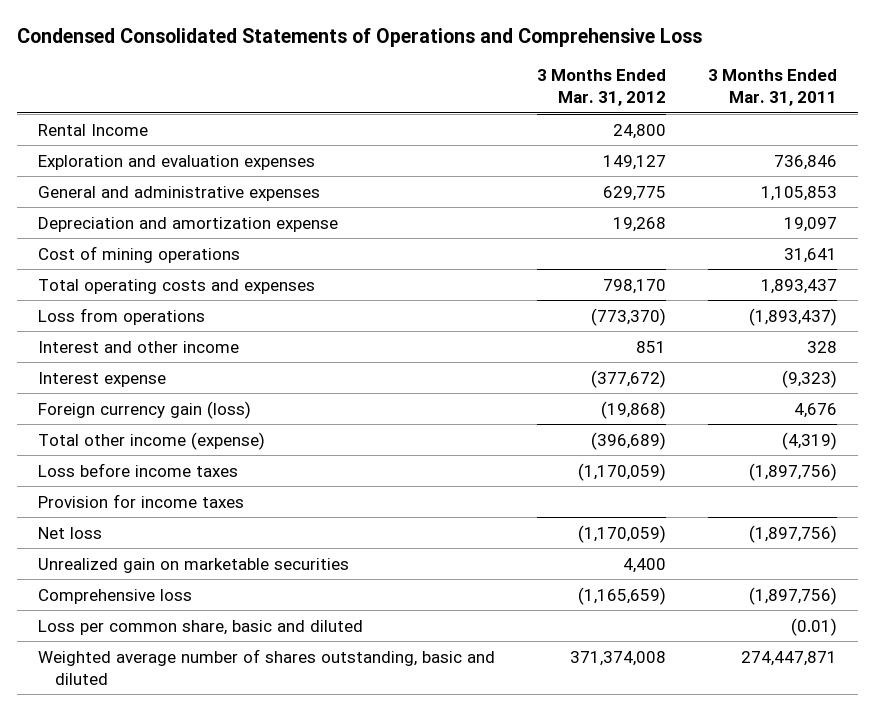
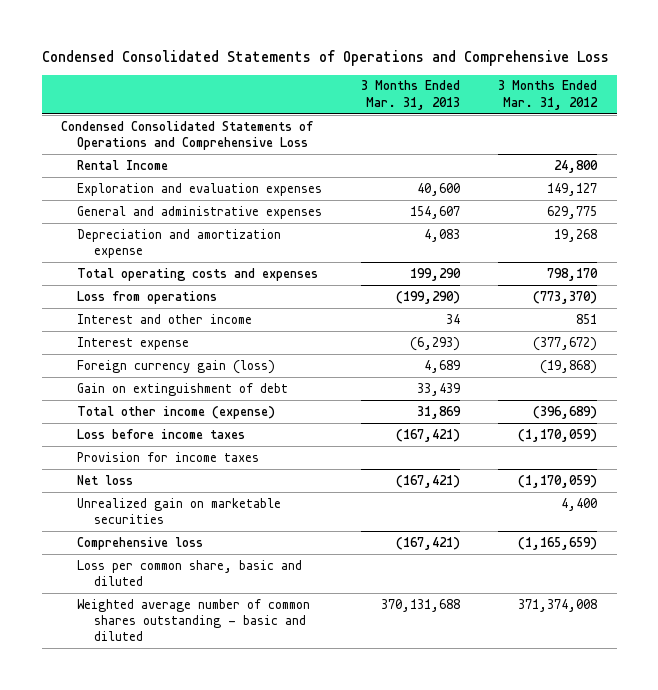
- | 3 Months Ended Mar. 31, 2012 | 3 Months Ended Mar. 31, 2011
+ | 3 Months Ended Mar. 31, 2013 | 3 Months Ended Mar. 31, 2012
+ Condensed Consolidated Statements of Operations and Comprehensive Loss
- Cost of mining operations | | 31,641
+ Gain on extinguishment of debt | 33,439 |
- Weighted average number of shares outstanding, basic and diluted | 371,374,008 | 274,447,871
+ Weighted average number of common shares outstanding - basic and diluted | 370,131,688 | 371,374,008

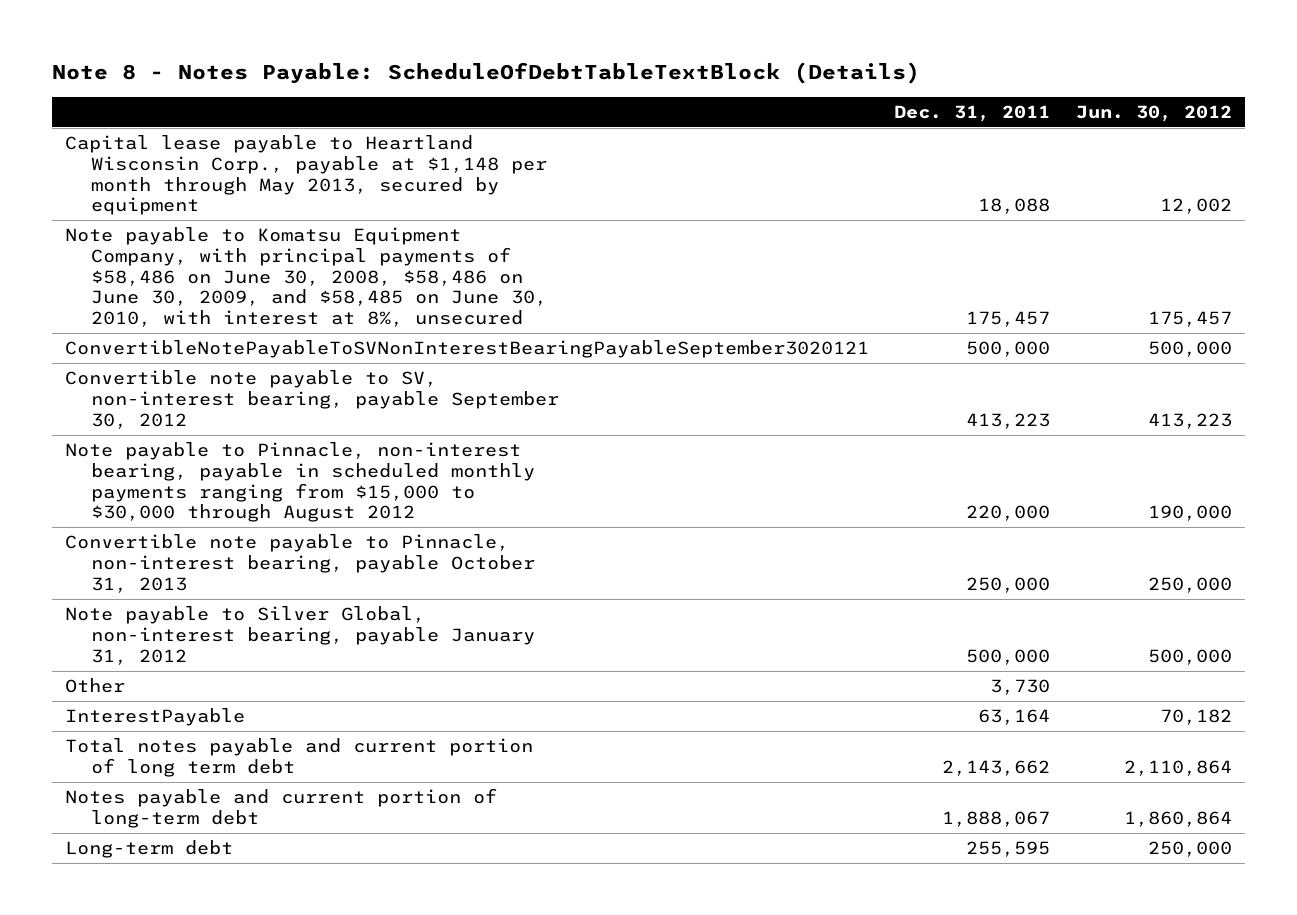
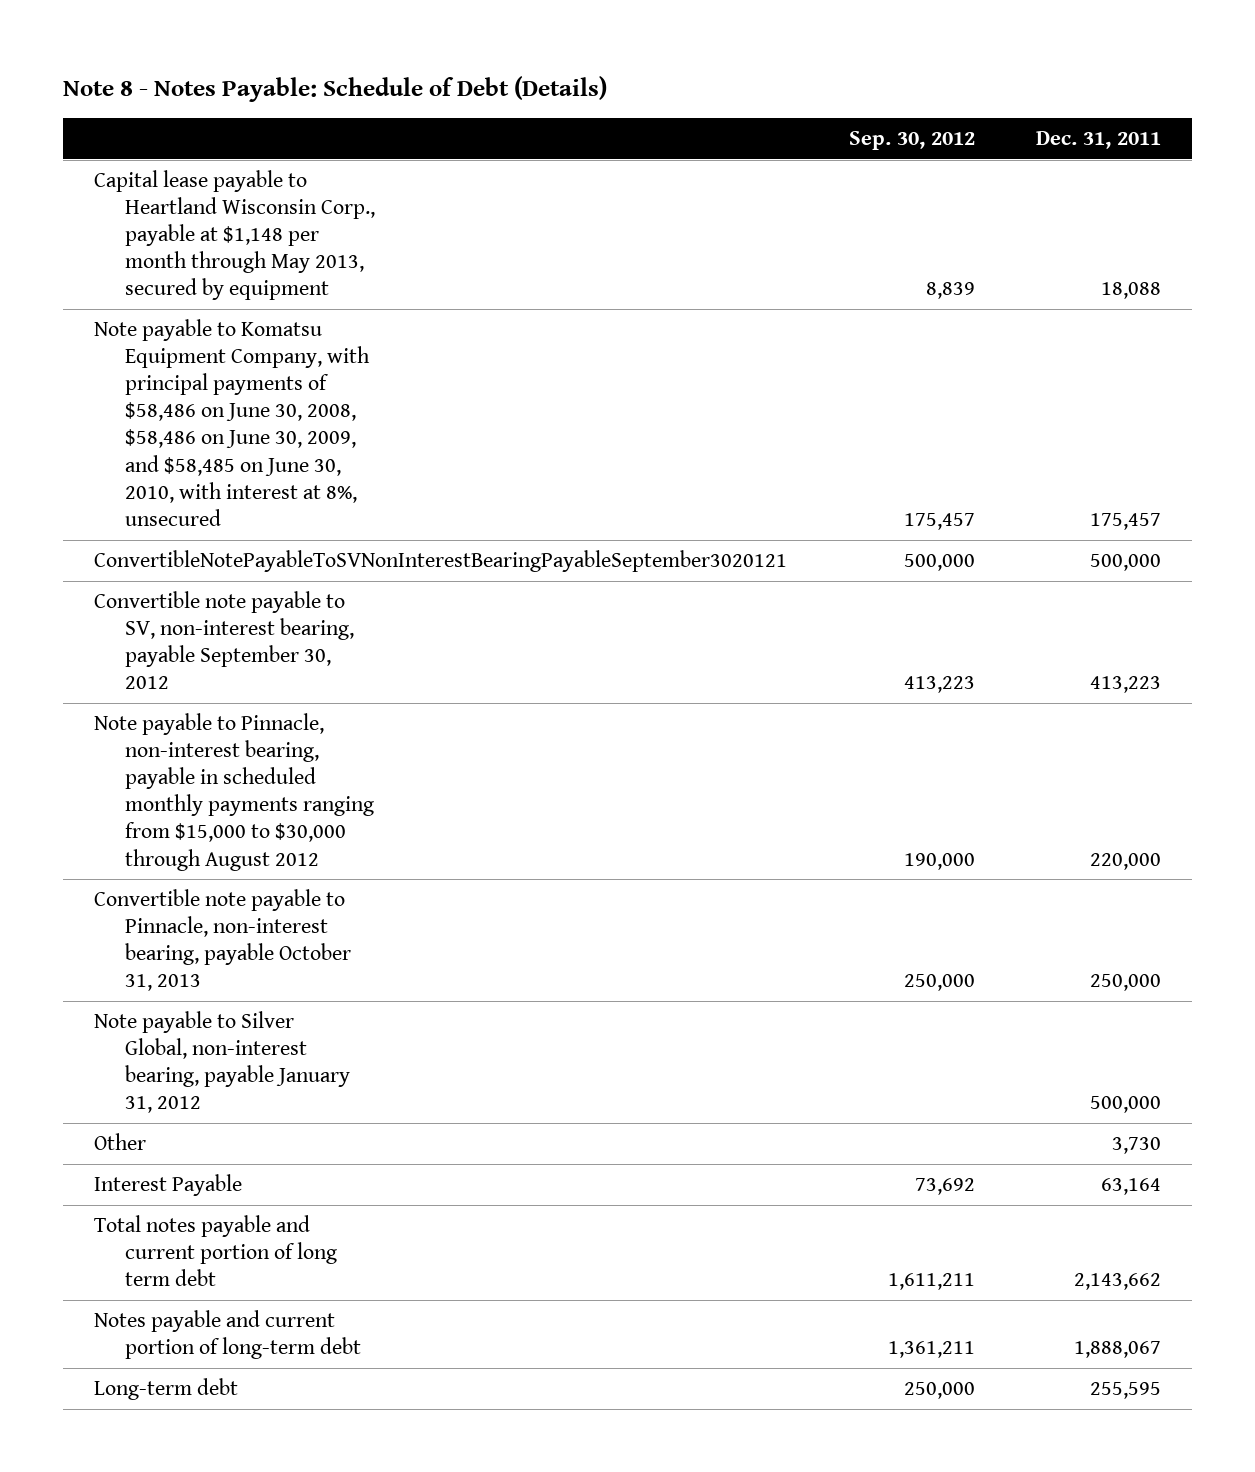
- Note 8 - Notes Payable: ScheduleOfDebtTableTextBlock (Details)
+ Note 8 - Notes Payable: Schedule of Debt (Details)
- | Dec. 31, 2011 | Jun. 30, 2012
+ | Sep. 30, 2012 | Dec. 31, 2011
- InterestPayable | 63,164 | 70,182
+ Interest Payable | 73,692 | 63,164

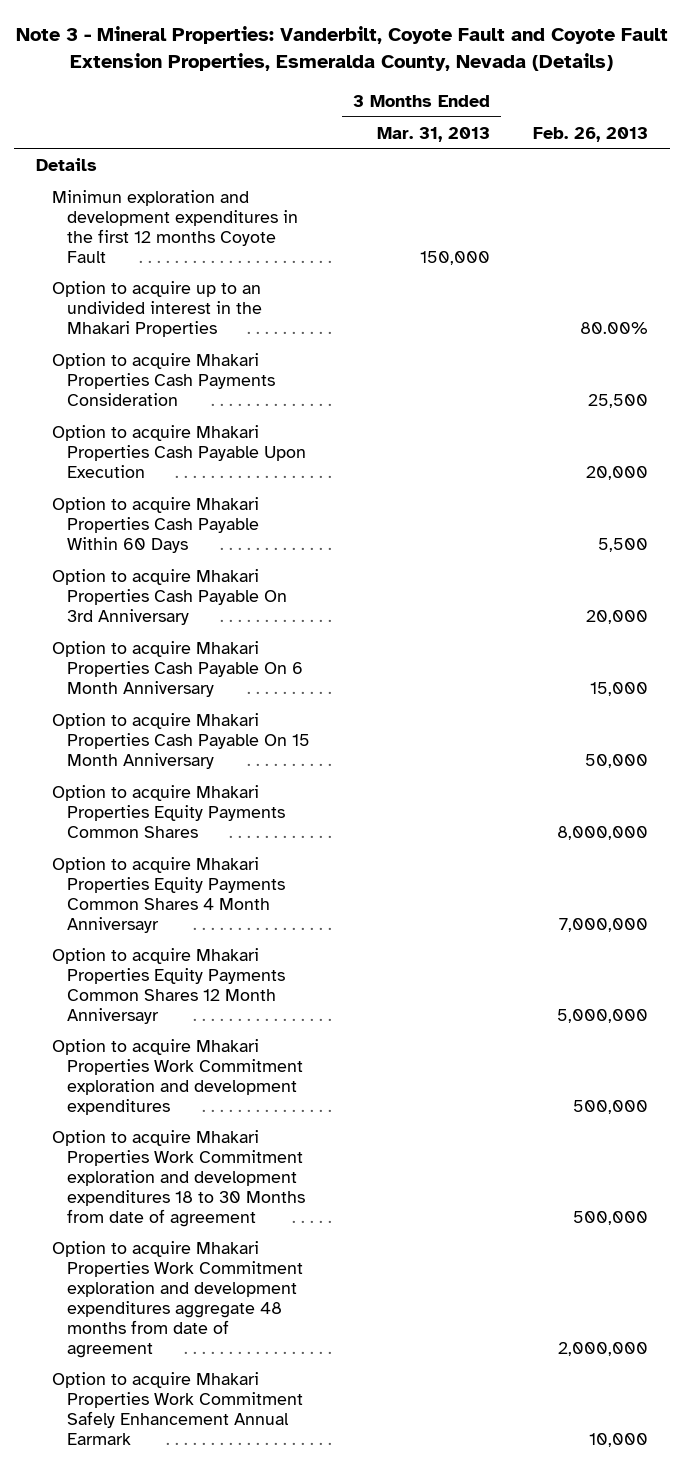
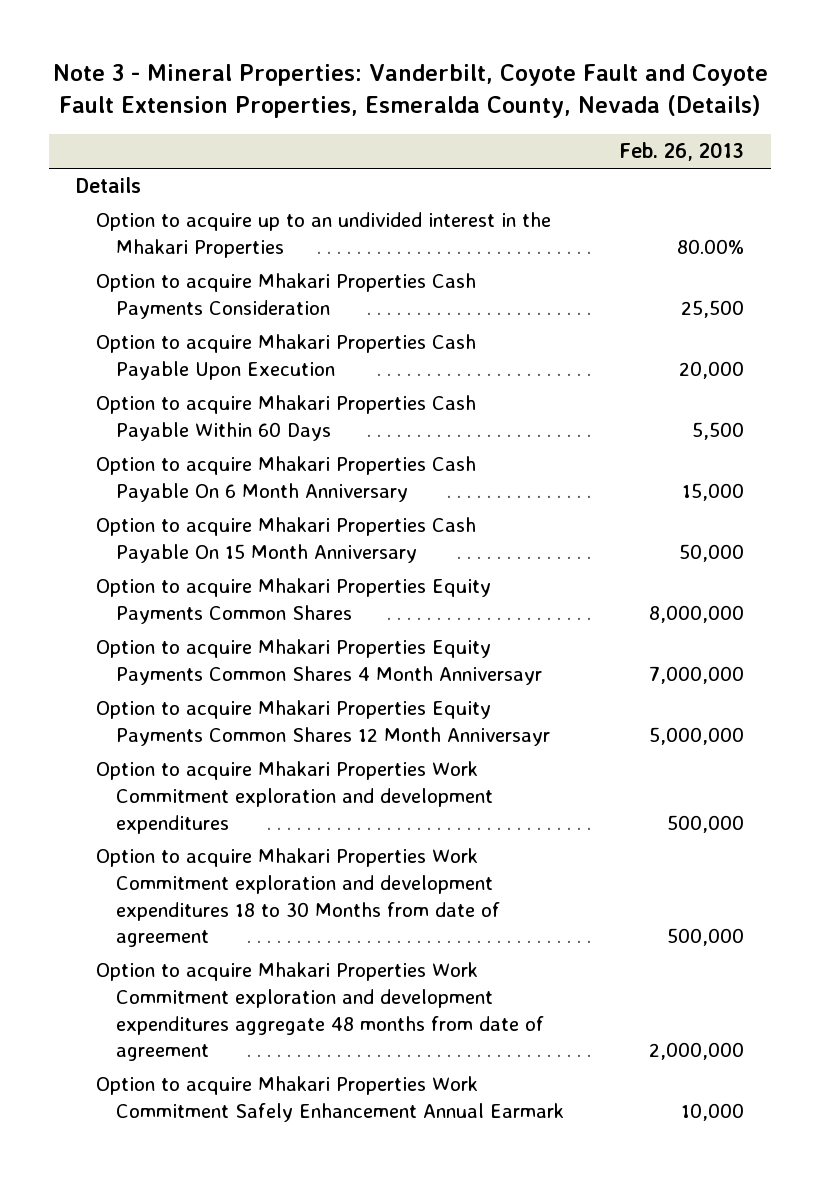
- | 3 Months Ended Mar. 31, 2013 | Feb. 26, 2013
+ | Feb. 26, 2013
- Minimun exploration and development expenditures in the first 12 months Coyote Fault | 150,000 |
- Option to acquire Mhakari Properties Cash Payable On 3rd Anniversary | | 20,000

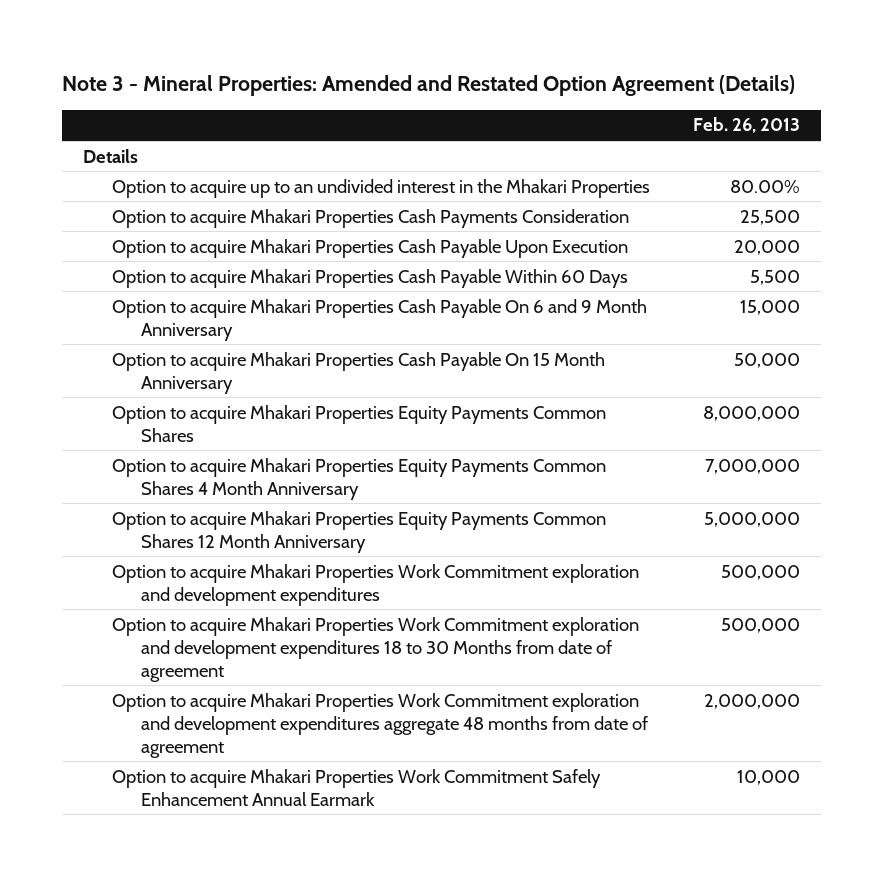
- Note 3 - Mineral Properties: Vanderbilt, Coyote Fault and Coyote Fault Extension Properties, Esmeralda County, Nevada (Details)
+ Note 3 - Mineral Properties: Amended and Restated Option Agreement (Details)
- Option to acquire Mhakari Properties Cash Payable On 6 Month Anniversary | 15,000
+ Option to acquire Mhakari Properties Cash Payable On 6 and 9 Month Anniversary | 15,000
- Option to acquire Mhakari Properties Equity Payments Common Shares 4 Month Anniversayr | 7,000,000
- Option to acquire Mhakari Properties Equity Payments Common Shares 12 Month Anniversayr | 5,000,000
+ Option to acquire Mhakari Properties Equity Payments Common Shares 4 Month Anniversary | 7,000,000
+ Option to acquire Mhakari Properties Equity Payments Common Shares 12 Month Anniversary | 5,000,000

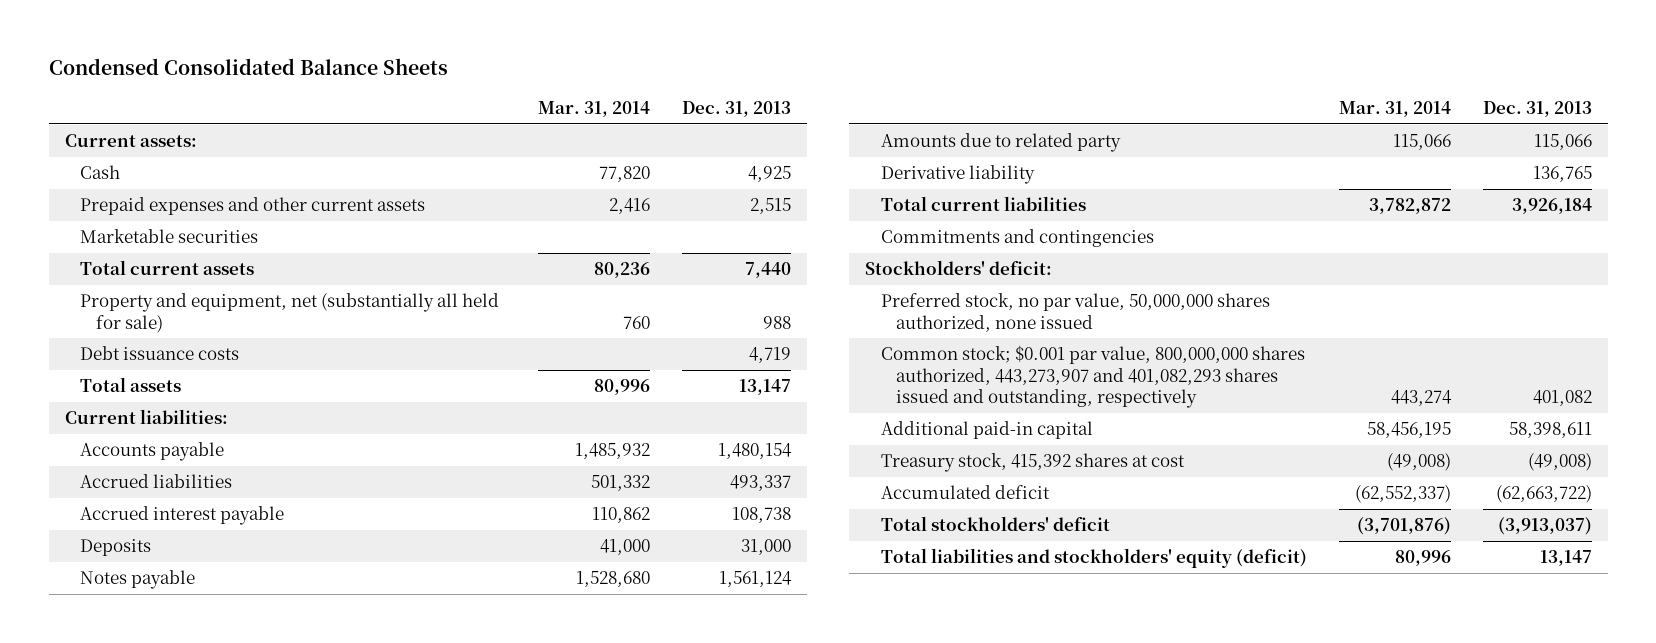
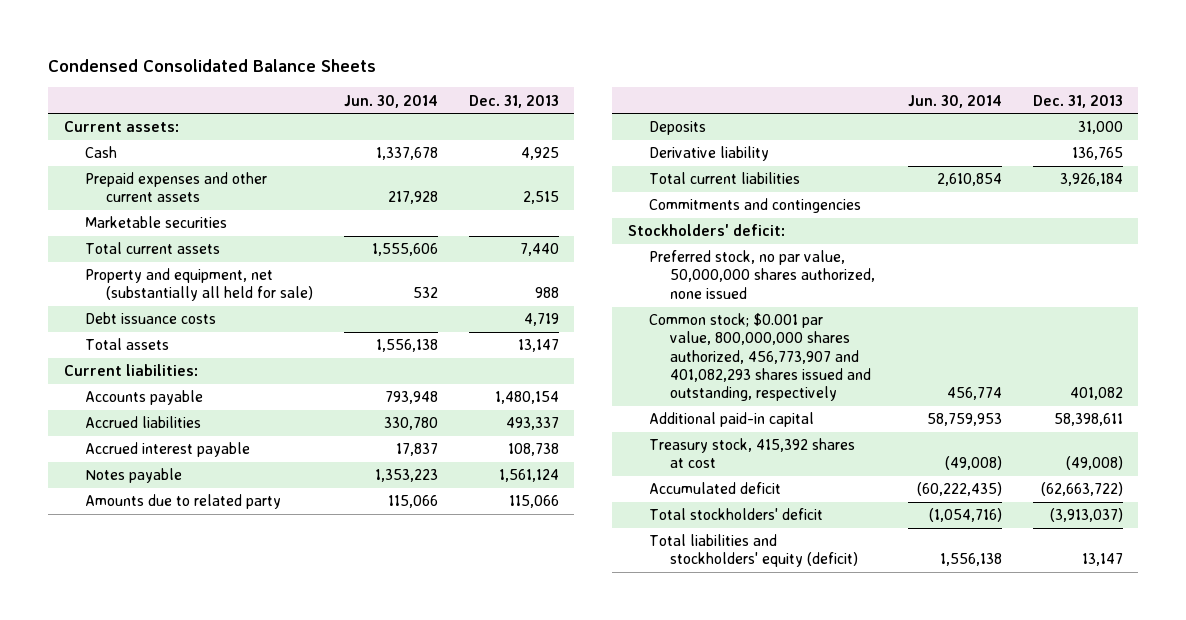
- | Mar. 31, 2014 | Dec. 31, 2013
+ | Jun. 30, 2014 | Dec. 31, 2013
moved down: Deposits | | 31,000
- Common stock; $0.001 par value, 800,000,000 shares authorized, 443,273,907 and 401,082,293 shares issued and outstanding, respectively | 443,274 | 401,082
+ Common stock; $0.001 par value, 800,000,000 shares authorized, 456,773,907 and 401,082,293 shares issued and outstanding, respectively | 456,774 | 401,082

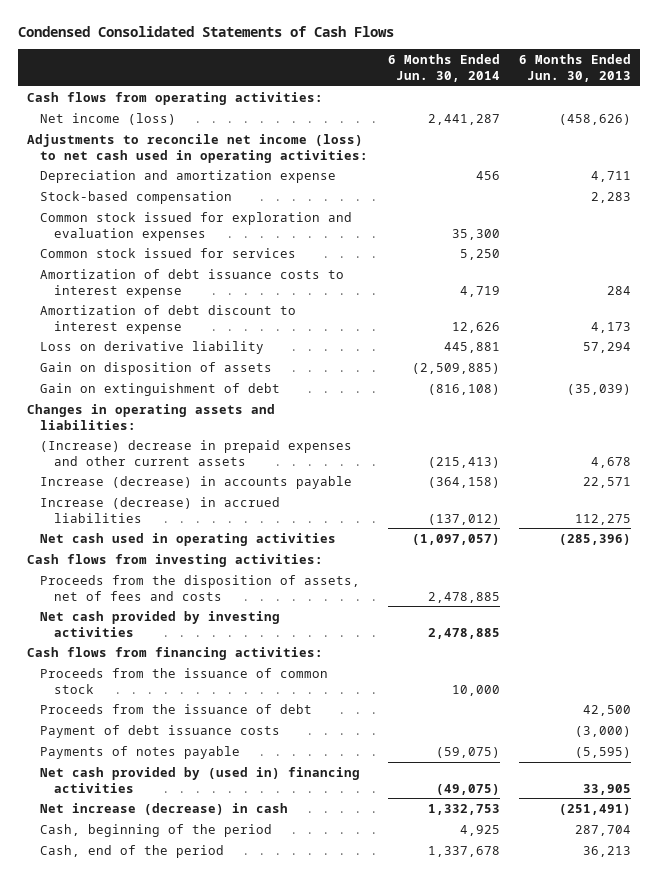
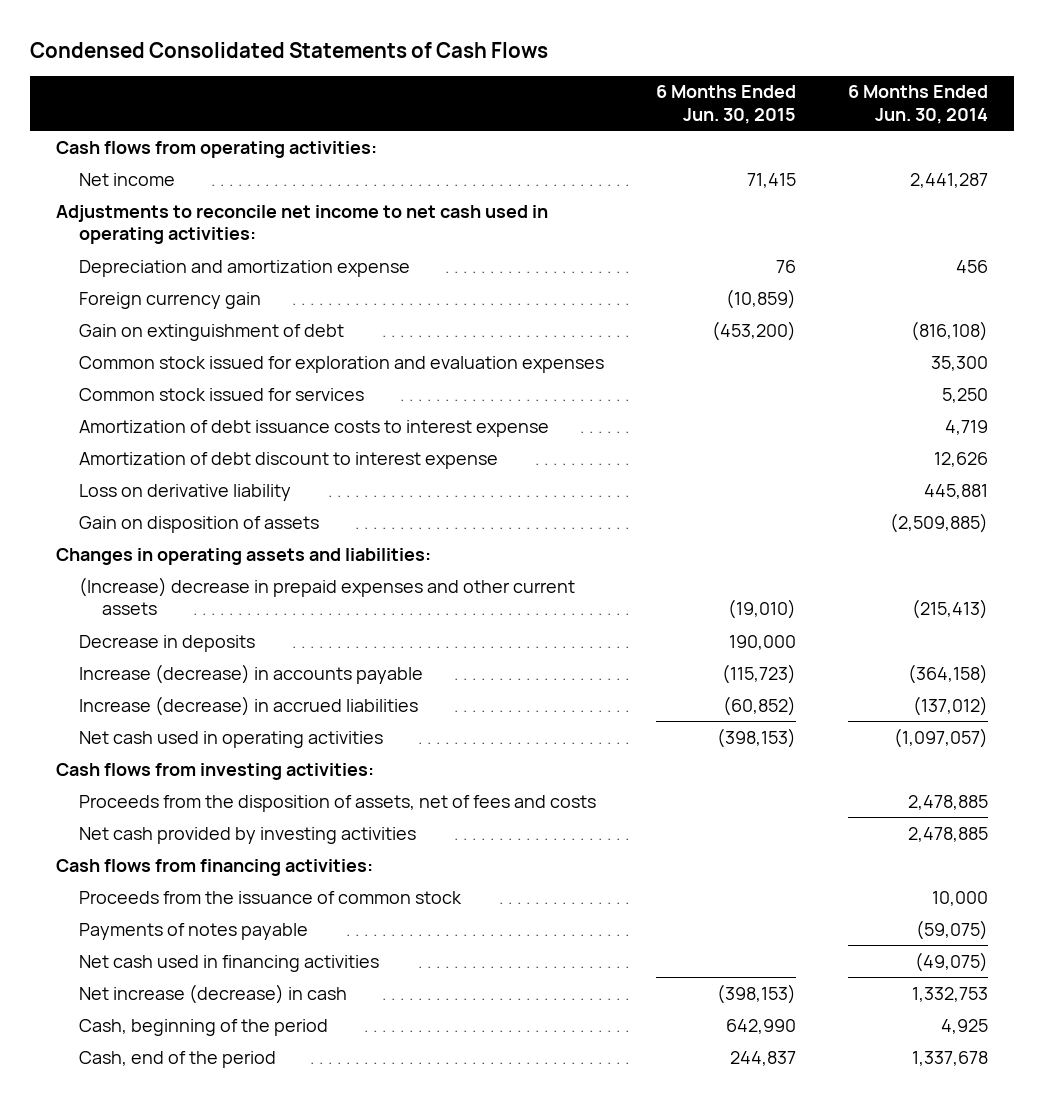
- | 6 Months Ended Jun. 30, 2014 | 6 Months Ended Jun. 30, 2013
+ | 6 Months Ended Jun. 30, 2015 | 6 Months Ended Jun. 30, 2014
- Net income (loss) | 2,441,287 | (458,626)
- Adjustments to reconcile net income (loss) to net cash used in operating activities:
+ Net income | 71,415 | 2,441,287
+ Adjustments to reconcile net income to net cash used in operating activities:
- Stock-based compensation | | 2,283
+ Foreign currency gain | (10,859) |
moved up: Gain on extinguishment of debt | (453,200) | (816,108)
+ Decrease in deposits | 190,000 |
- Proceeds from the issuance of debt | | 42,500
- Payment of debt issuance costs | | (3,000)
- Net cash provided by (used in) financing activities | (49,075) | 33,905
+ Net cash used in financing activities | | (49,075)

